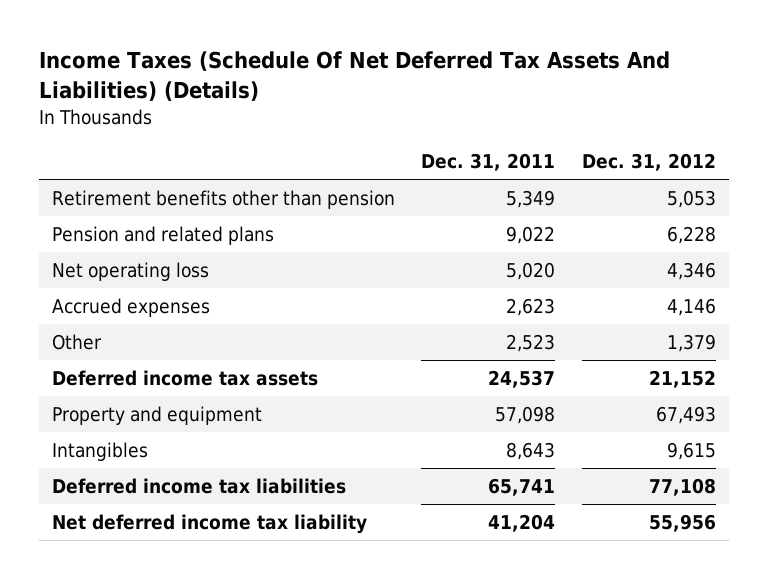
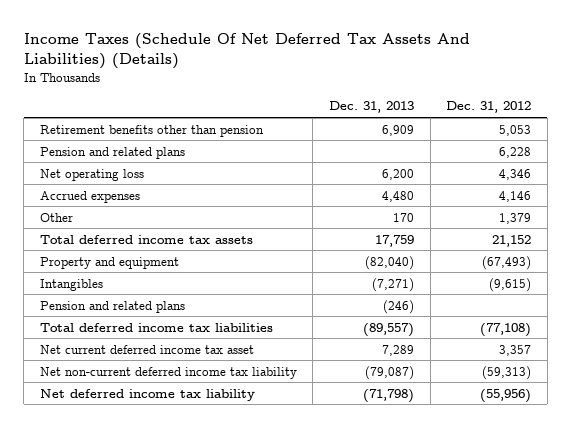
- | Dec. 31, 2011 | Dec. 31, 2012
+ | Dec. 31, 2013 | Dec. 31, 2012
- Deferred income tax assets | 24,537 | 21,152
- Property and equipment | 57,098 | 67,493
- Intangibles | 8,643 | 9,615
- Deferred income tax liabilities | 65,741 | 77,108
- Net deferred income tax liability | 41,204 | 55,956
+ Total deferred income tax assets | 17,759 | 21,152
+ Property and equipment | (82,040) | (67,493)
+ Intangibles | (7,271) | (9,615)
+ Pension and related plans | (246) |
+ Total deferred income tax liabilities | (89,557) | (77,108)
+ Net current deferred income tax asset | 7,289 | 3,357
+ Net non-current deferred income tax liability | (79,087) | (59,313)
+ Net deferred income tax liability | (71,798) | (55,956)

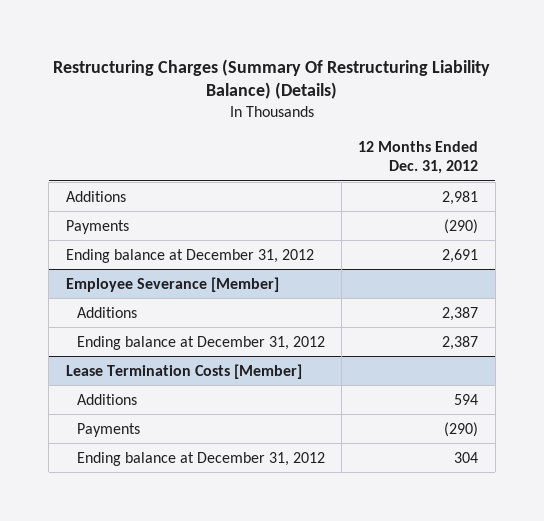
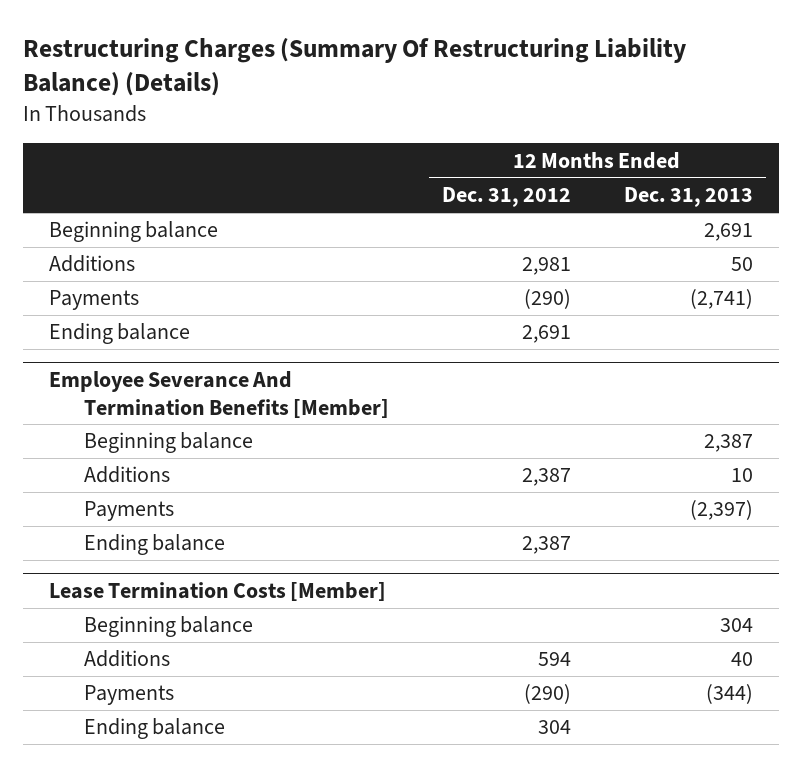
- | 12 Months Ended Dec. 31, 2012
+ | 12 Months Ended Dec. 31, 2012 | 12 Months Ended Dec. 31, 2013
+ Beginning balance | | 2,691
- Ending balance at December 31, 2012 | 2,691
- Employee Severance [Member]
+ Ending balance | 2,691 |
+ Employee Severance And Termination Benefits [Member]
+ Beginning balance | | 2,387
- Ending balance at December 31, 2012 | 2,387
+ Payments | | (2,397)
+ Ending balance | 2,387 |
@ Lease Termination Costs [Member]
+ Beginning balance | | 304
- Ending balance at December 31, 2012 | 304
+ Ending balance | 304 |

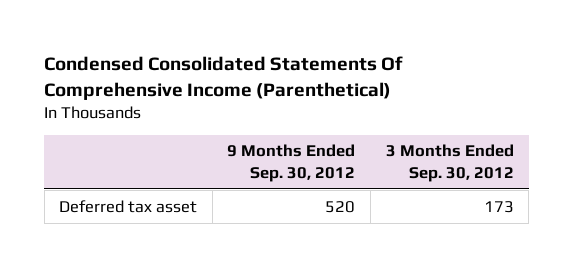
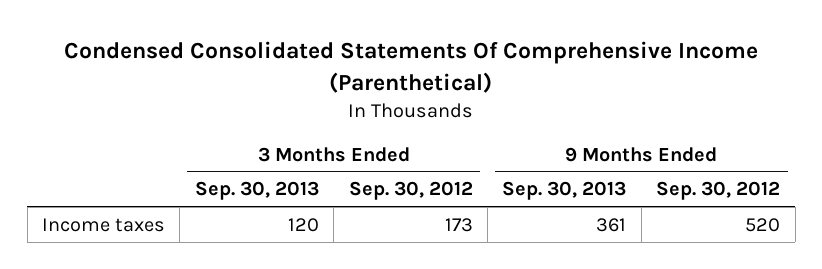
- | 9 Months Ended Sep. 30, 2012 | 3 Months Ended Sep. 30, 2012
+ | 3 Months Ended Sep. 30, 2013 | 3 Months Ended Sep. 30, 2012 | 9 Months Ended Sep. 30, 2013 | 9 Months Ended Sep. 30, 2012
- Deferred tax asset | 520 | 173
+ Income taxes | 120 | 173 | 361 | 520

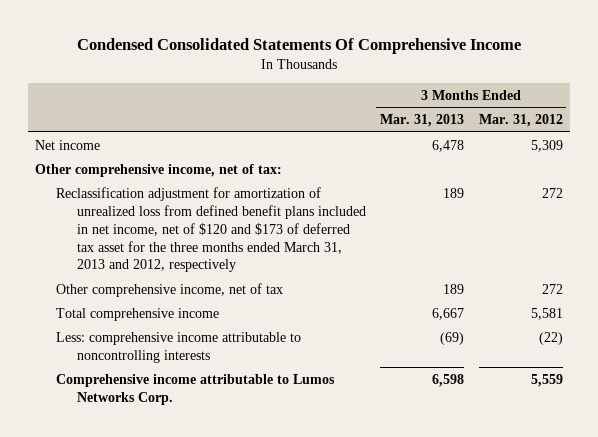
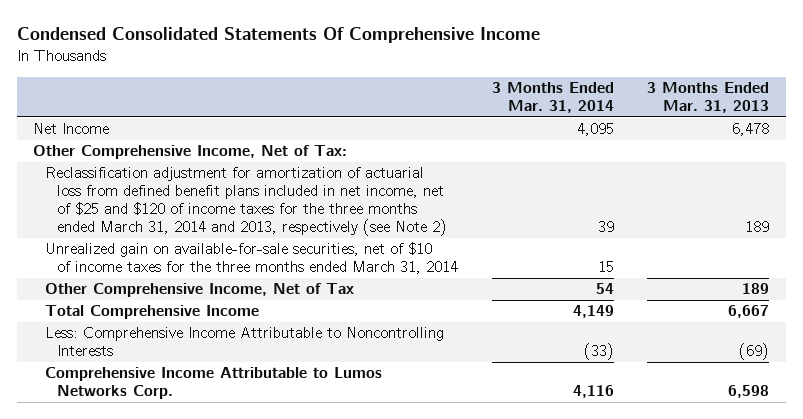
- | 3 Months Ended Mar. 31, 2013 | 3 Months Ended Mar. 31, 2012
+ | 3 Months Ended Mar. 31, 2014 | 3 Months Ended Mar. 31, 2013
- Net income | 6,478 | 5,309
- Other comprehensive income, net of tax:
- Reclassification adjustment for amortization of unrealized loss from defined benefit plans included in net income, net of $120 and $173 of deferred tax asset for the three months ended March 31, 2013 and 2012, respectively | 189 | 272
- Other comprehensive income, net of tax | 189 | 272
- Total comprehensive income | 6,667 | 5,581
- Less: comprehensive income attributable to noncontrolling interests | (69) | (22)
- Comprehensive income attributable to Lumos Networks Corp. | 6,598 | 5,559
+ Net Income | 4,095 | 6,478
+ Other Comprehensive Income, Net of Tax:
+ Reclassification adjustment for amortization of actuarial loss from defined benefit plans included in net income, net of $25 and $120 of income taxes for the three months ended March 31, 2014 and 2013, respectively (see Note 2) | 39 | 189
+ Unrealized gain on available-for-sale securities, net of $10 of income taxes for the three months ended March 31, 2014 | 15 |
+ Other Comprehensive Income, Net of Tax | 54 | 189
+ Total Comprehensive Income | 4,149 | 6,667
+ Less: Comprehensive Income Attributable to Noncontrolling Interests | (33) | (69)
+ Comprehensive Income Attributable to Lumos Networks Corp. | 4,116 | 6,598

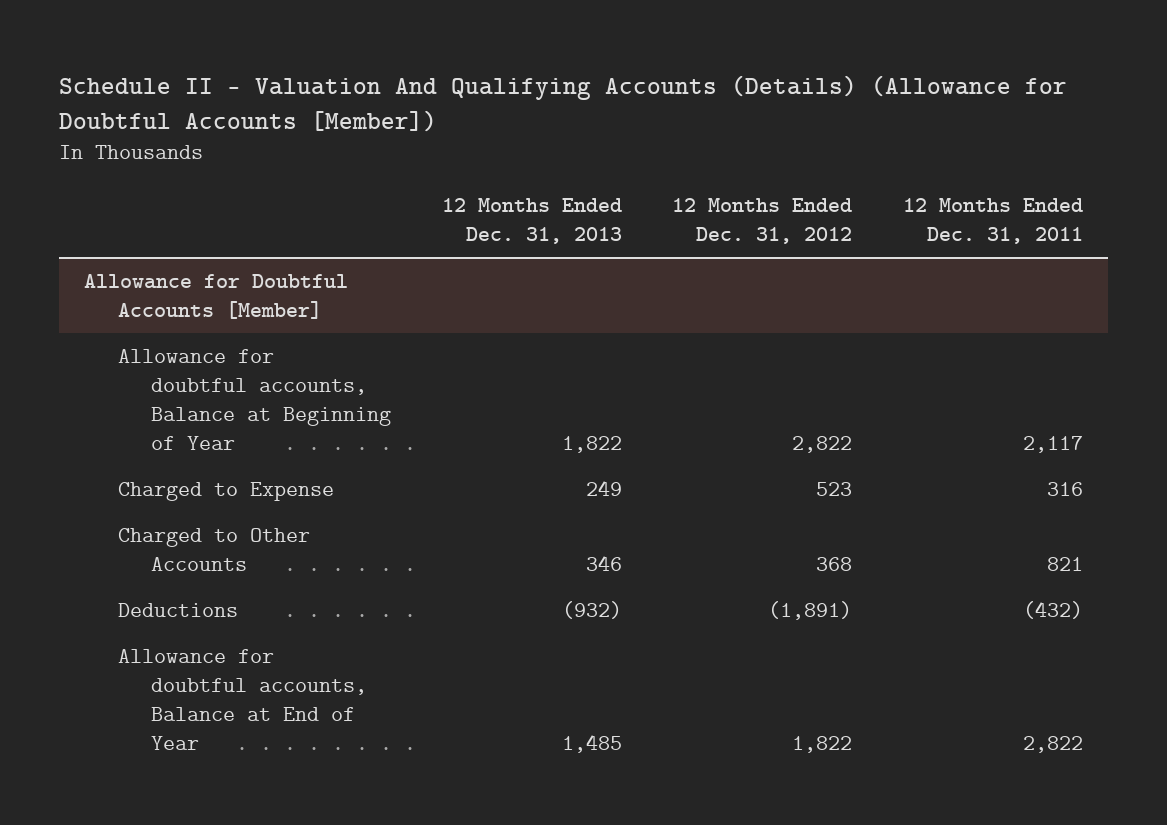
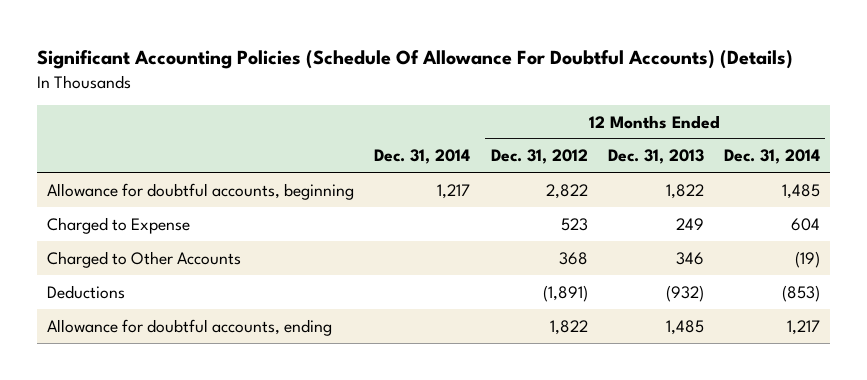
- Schedule II - Valuation And Qualifying Accounts (Details) (Allowance for Doubtful Accounts [Member])
+ Significant Accounting Policies (Schedule Of Allowance For Doubtful Accounts) (Details)
- | 12 Months Ended Dec. 31, 2013 | 12 Months Ended Dec. 31, 2012 | 12 Months Ended Dec. 31, 2011
+ | Dec. 31, 2014 | 12 Months Ended Dec. 31, 2012 | 12 Months Ended Dec. 31, 2013 | 12 Months Ended Dec. 31, 2014
- Allowance for Doubtful Accounts [Member]
- Allowance for doubtful accounts, Balance at Beginning of Year | 1,822 | 2,822 | 2,117
+ Allowance for doubtful accounts, beginning | 1,217 | 2,822 | 1,822 | 1,485
- Allowance for doubtful accounts, Balance at End of Year | 1,485 | 1,822 | 2,822
+ Allowance for doubtful accounts, ending | | 1,822 | 1,485 | 1,217

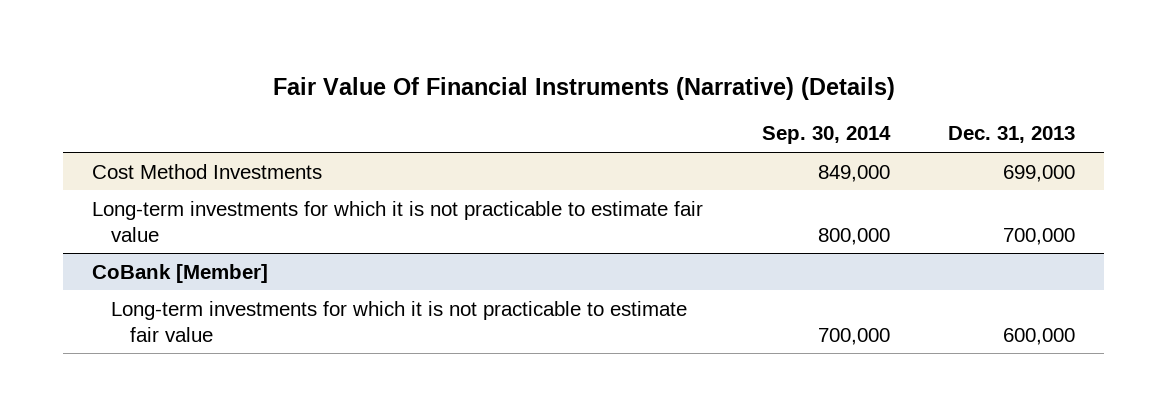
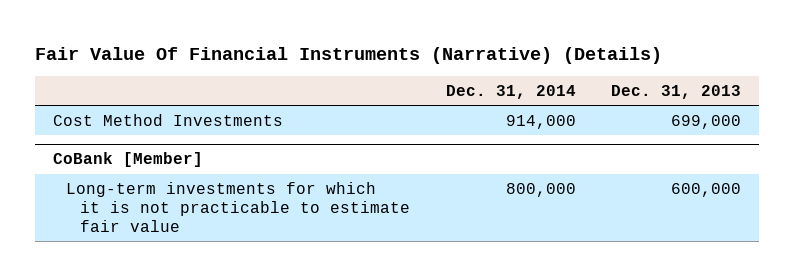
- | Sep. 30, 2014 | Dec. 31, 2013
+ | Dec. 31, 2014 | Dec. 31, 2013
- Long-term investments for which it is not practicable to estimate fair value | 800,000 | 700,000

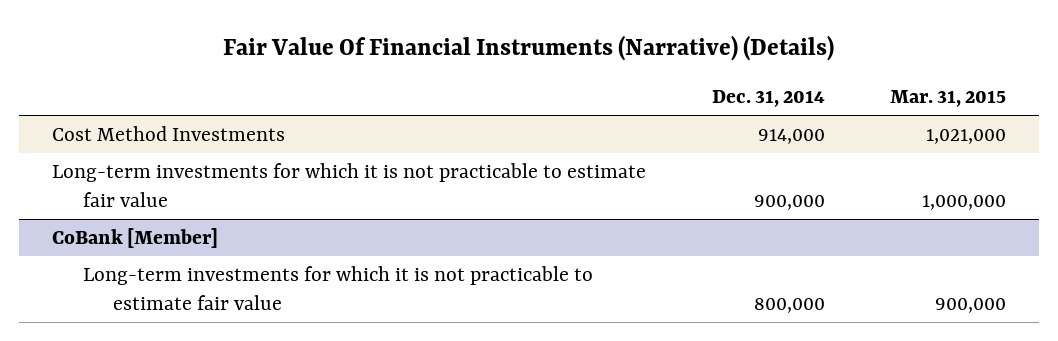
- | Dec. 31, 2014 | Dec. 31, 2013
+ | Dec. 31, 2014 | Mar. 31, 2015
+ Long-term investments for which it is not practicable to estimate fair value | 900,000 | 1,000,000

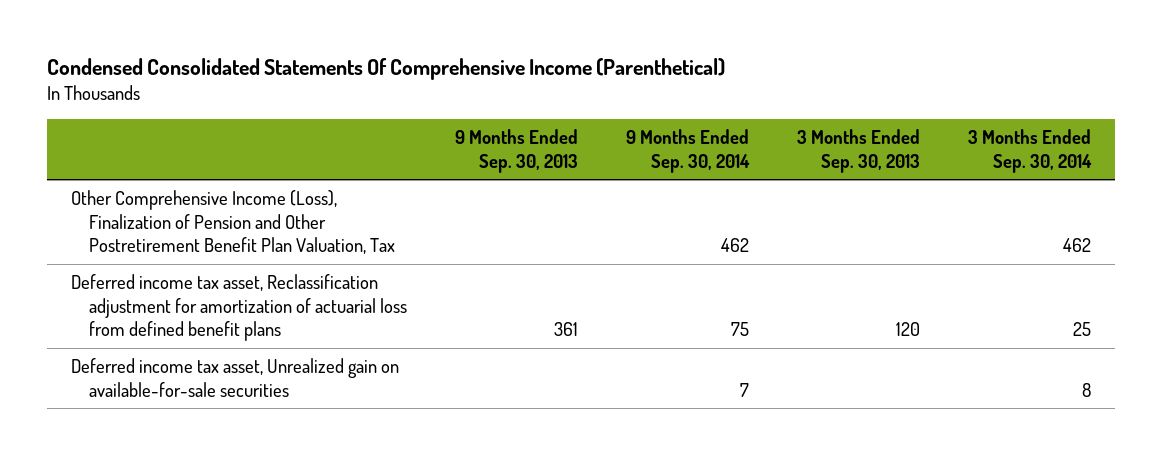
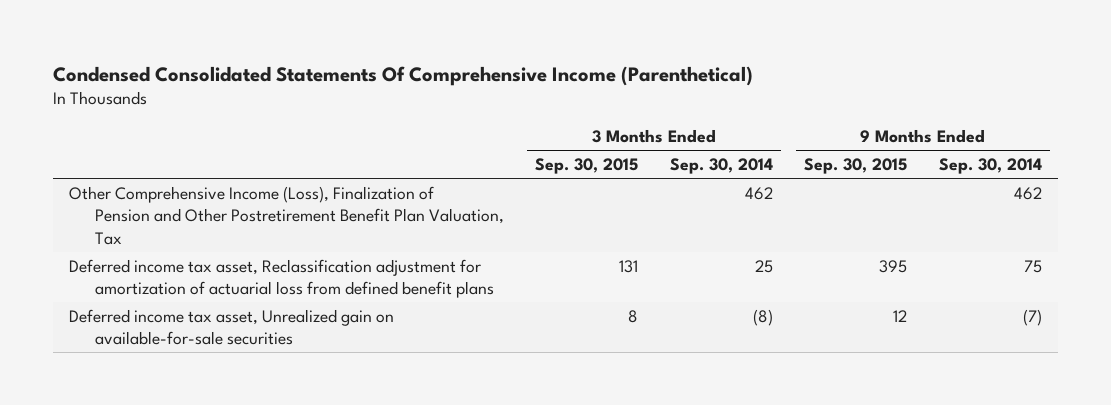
- | 9 Months Ended Sep. 30, 2013 | 9 Months Ended Sep. 30, 2014 | 3 Months Ended Sep. 30, 2013 | 3 Months Ended Sep. 30, 2014
+ | 3 Months Ended Sep. 30, 2015 | 3 Months Ended Sep. 30, 2014 | 9 Months Ended Sep. 30, 2015 | 9 Months Ended Sep. 30, 2014
- Deferred income tax asset, Unrealized gain on available-for-sale securities | | 7 | | 8
+ Deferred income tax asset, Unrealized gain on available-for-sale securities | 8 | (8) | 12 | (7)

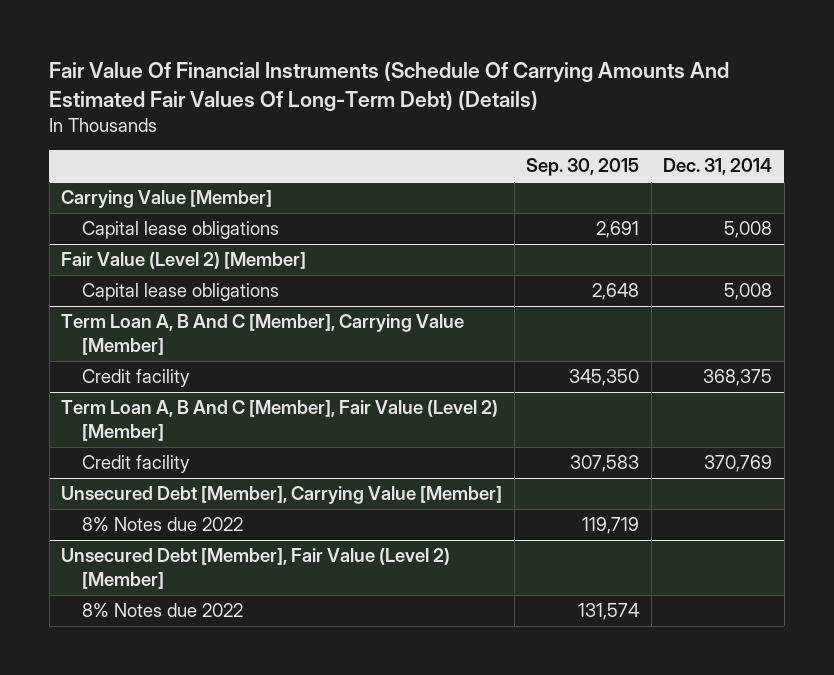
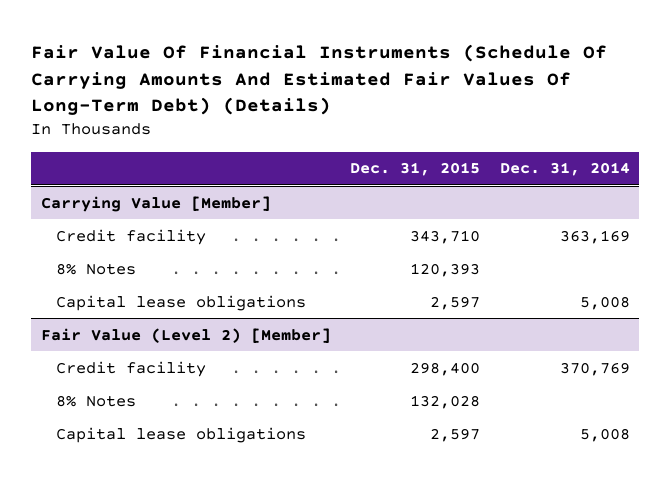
- | Sep. 30, 2015 | Dec. 31, 2014
+ | Dec. 31, 2015 | Dec. 31, 2014
@ Carrying Value [Member]
+ Credit facility | 343,710 | 363,169
+ 8% Notes | 120,393 |
- Term Loan A, B And C [Member], Carrying Value [Member]
- Credit facility | 345,350 | 368,375
- Term Loan A, B And C [Member], Fair Value (Level 2) [Member]
- Unsecured Debt [Member], Carrying Value [Member]
- 8% Notes due 2022 | 119,719 |
- Unsecured Debt [Member], Fair Value (Level 2) [Member]
- 8% Notes due 2022 | 131,574 |
@ Fair Value (Level 2) [Member]
+ 8% Notes | 132,028 |
moved down: Capital lease obligations | 2,597 | 5,008

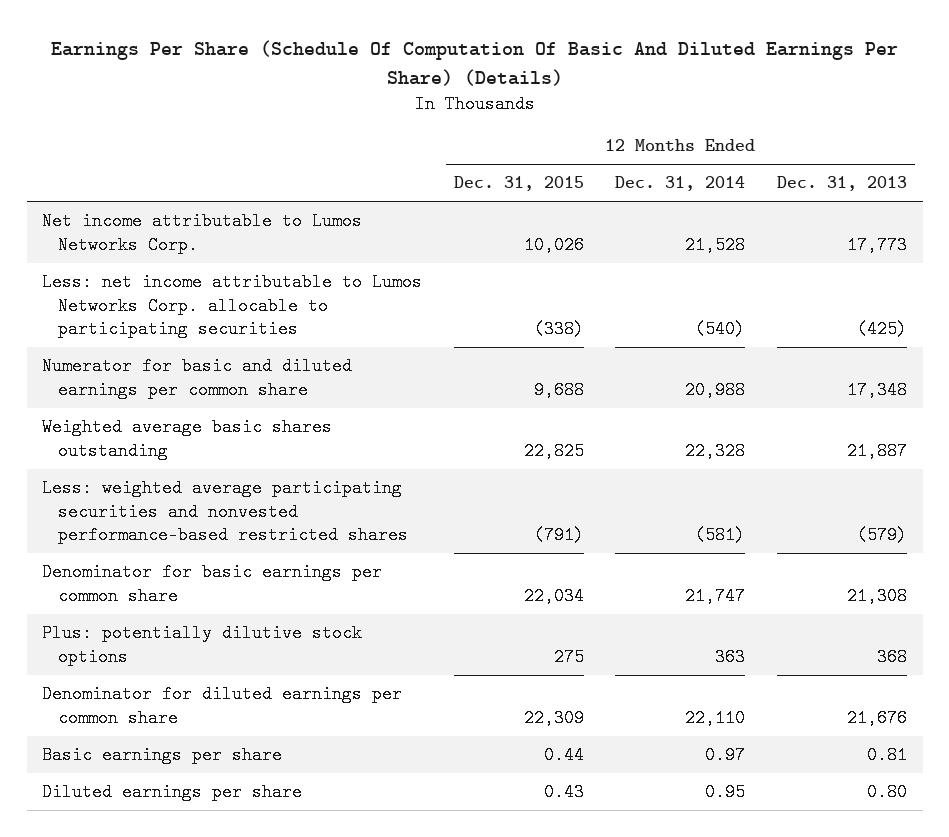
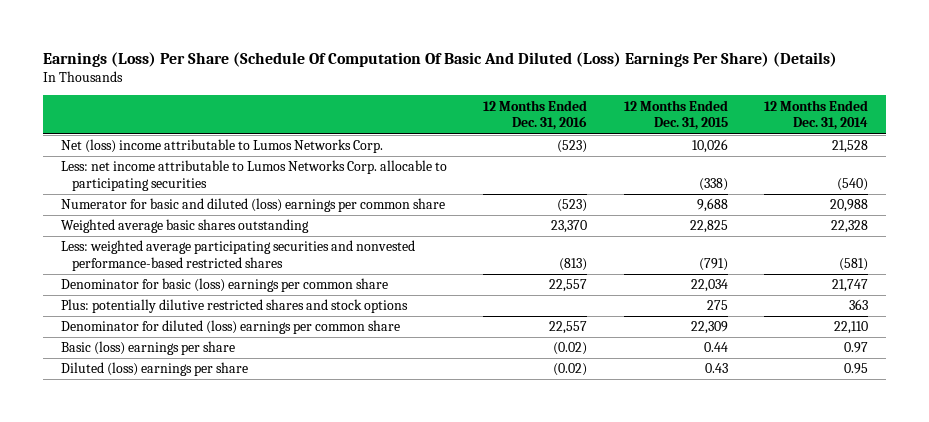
- Earnings Per Share (Schedule Of Computation Of Basic And Diluted Earnings Per Share) (Details)
+ Earnings (Loss) Per Share (Schedule Of Computation Of Basic And Diluted (Loss) Earnings Per Share) (Details)
- | 12 Months Ended Dec. 31, 2015 | 12 Months Ended Dec. 31, 2014 | 12 Months Ended Dec. 31, 2013
+ | 12 Months Ended Dec. 31, 2016 | 12 Months Ended Dec. 31, 2015 | 12 Months Ended Dec. 31, 2014
- Net income attributable to Lumos Networks Corp. | 10,026 | 21,528 | 17,773
+ Net (loss) income attributable to Lumos Networks Corp. | (523) | 10,026 | 21,528
- Numerator for basic and diluted earnings per common share | 9,688 | 20,988 | 17,348
+ Numerator for basic and diluted (loss) earnings per common share | (523) | 9,688 | 20,988
- Denominator for basic earnings per common share | 22,034 | 21,747 | 21,308
- Plus: potentially dilutive stock options | 275 | 363 | 368
- Denominator for diluted earnings per common share | 22,309 | 22,110 | 21,676
- Basic earnings per share | 0.44 | 0.97 | 0.81
- Diluted earnings per share | 0.43 | 0.95 | 0.80
+ Denominator for basic (loss) earnings per common share | 22,557 | 22,034 | 21,747
+ Plus: potentially dilutive restricted shares and stock options | | 275 | 363
+ Denominator for diluted (loss) earnings per common share | 22,557 | 22,309 | 22,110
+ Basic (loss) earnings per share | (0.02) | 0.44 | 0.97
+ Diluted (loss) earnings per share | (0.02) | 0.43 | 0.95

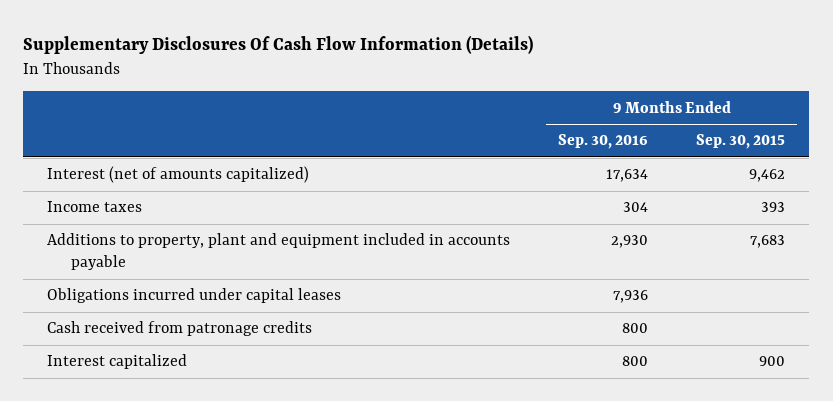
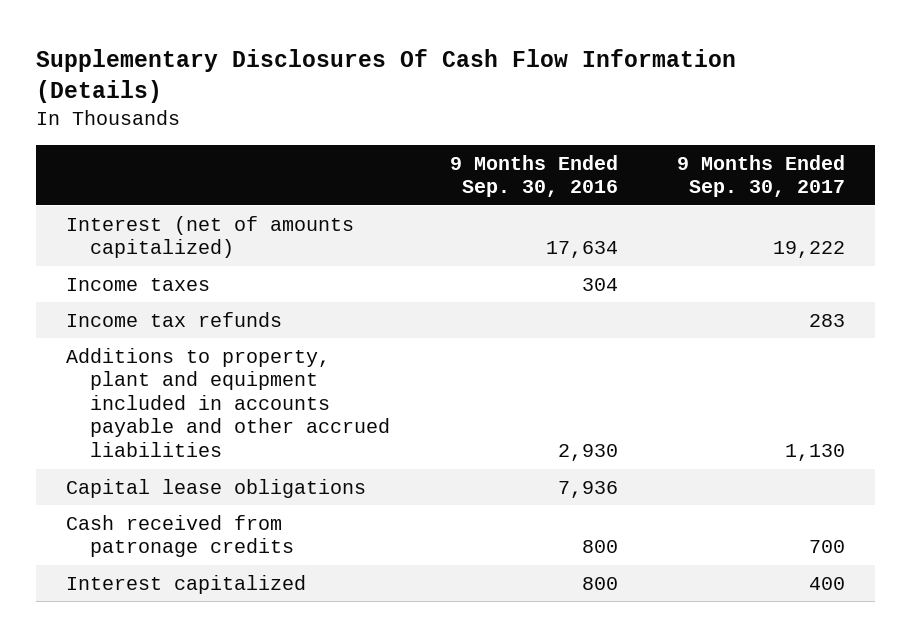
- | 9 Months Ended Sep. 30, 2016 | 9 Months Ended Sep. 30, 2015
+ | 9 Months Ended Sep. 30, 2016 | 9 Months Ended Sep. 30, 2017
- Additions to property, plant and equipment included in accounts payable | 2,930 | 7,683
- Obligations incurred under capital leases | 7,936 |
+ Income tax refunds | | 283
+ Additions to property, plant and equipment included in accounts payable and other accrued liabilities | 2,930 | 1,130
+ Capital lease obligations | 7,936 |

